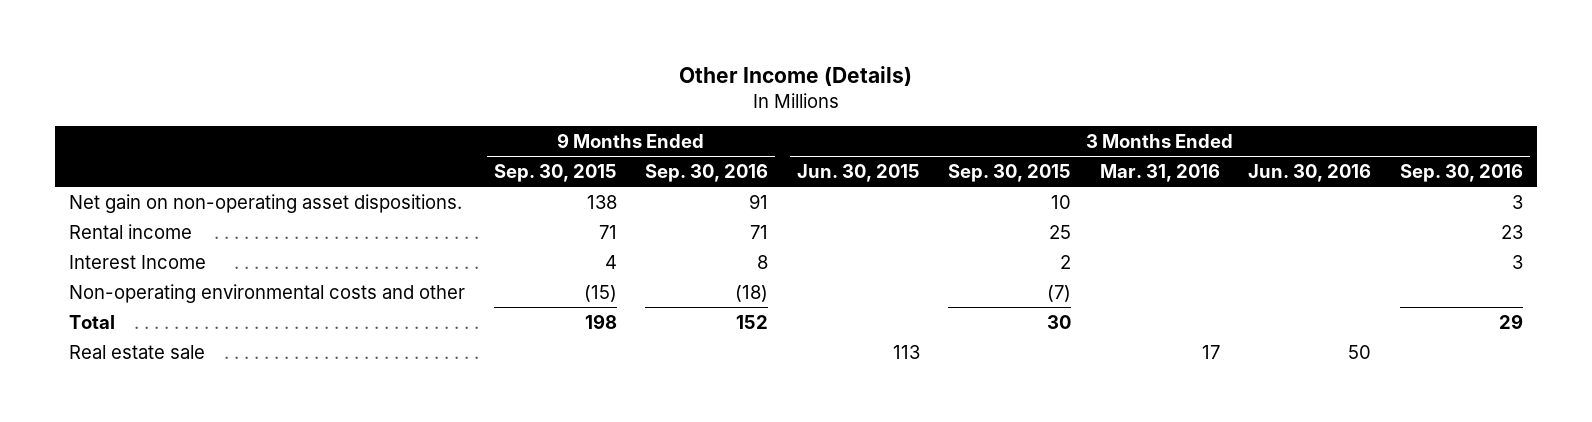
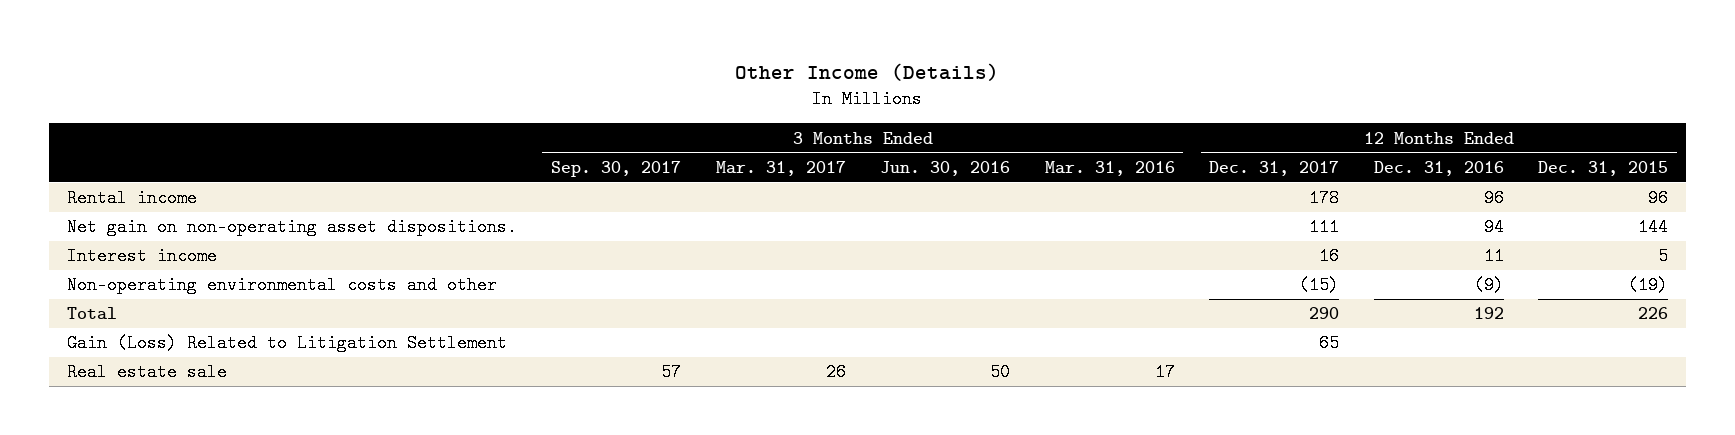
- | 9 Months Ended Sep. 30, 2015 | 9 Months Ended Sep. 30, 2016 | 3 Months Ended Jun. 30, 2015 | 3 Months Ended Sep. 30, 2015 | 3 Months Ended Mar. 31, 2016 | 3 Months Ended Jun. 30, 2016 | 3 Months Ended Sep. 30, 2016
+ | 3 Months Ended Sep. 30, 2017 | 3 Months Ended Mar. 31, 2017 | 3 Months Ended Jun. 30, 2016 | 3 Months Ended Mar. 31, 2016 | 12 Months Ended Dec. 31, 2017 | 12 Months Ended Dec. 31, 2016 | 12 Months Ended Dec. 31, 2015
- Interest Income | 4 | 8 | | 2 | | | 3
moved down: Net gain on non-operating asset dispositions. | | | | | 111 | 94 | 144
+ Interest income | | | | | 16 | 11 | 5
+ Gain (Loss) Related to Litigation Settlement | | | | | 65 | |

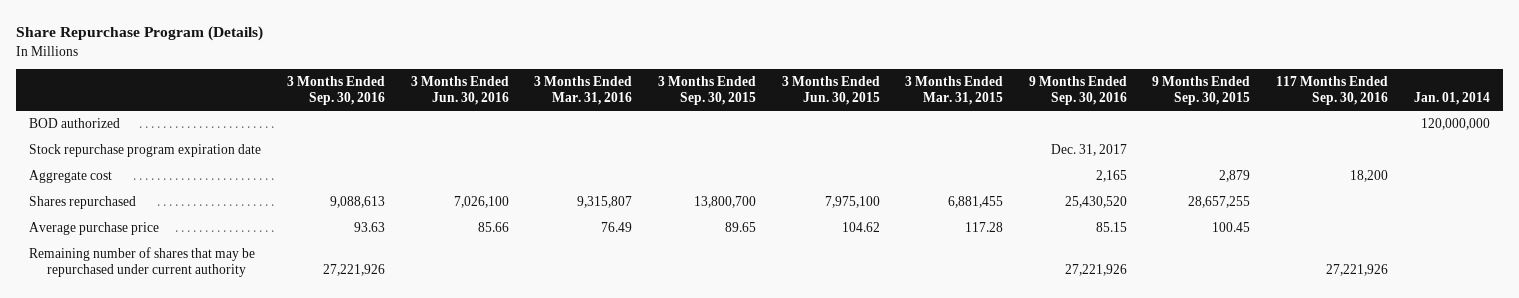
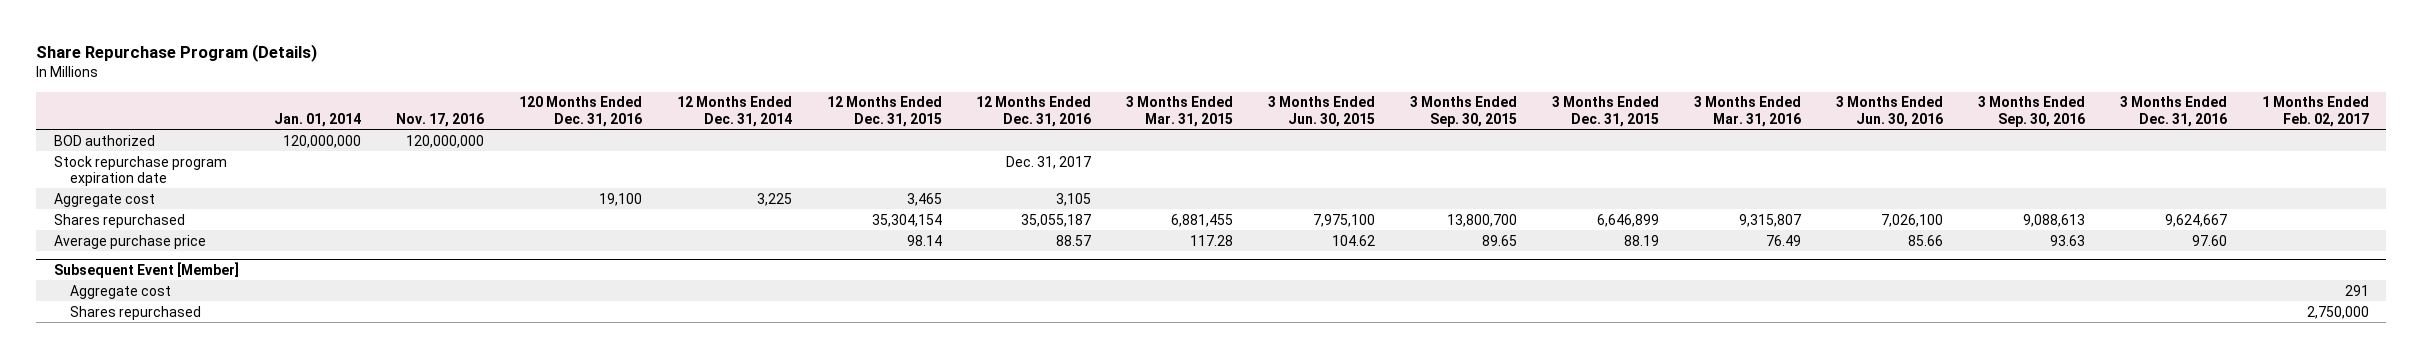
- | 3 Months Ended Sep. 30, 2016 | 3 Months Ended Jun. 30, 2016 | 3 Months Ended Mar. 31, 2016 | 3 Months Ended Sep. 30, 2015 | 3 Months Ended Jun. 30, 2015 | 3 Months Ended Mar. 31, 2015 | 9 Months Ended Sep. 30, 2016 | 9 Months Ended Sep. 30, 2015 | 117 Months Ended Sep. 30, 2016 | Jan. 01, 2014
+ | Jan. 01, 2014 | Nov. 17, 2016 | 120 Months Ended Dec. 31, 2016 | 12 Months Ended Dec. 31, 2014 | 12 Months Ended Dec. 31, 2015 | 12 Months Ended Dec. 31, 2016 | 3 Months Ended Mar. 31, 2015 | 3 Months Ended Jun. 30, 2015 | 3 Months Ended Sep. 30, 2015 | 3 Months Ended Dec. 31, 2015 | 3 Months Ended Mar. 31, 2016 | 3 Months Ended Jun. 30, 2016 | 3 Months Ended Sep. 30, 2016 | 3 Months Ended Dec. 31, 2016 | 1 Months Ended Feb. 02, 2017
- Remaining number of shares that may be repurchased under current authority | 27,221,926 | | | | | | 27,221,926 | | 27,221,926 |
+ Subsequent Event [Member]
+ Aggregate cost | | | | | | | | | | | | | | | 291
+ Shares repurchased | | | | | | | | | | | | | | | 2,750,000

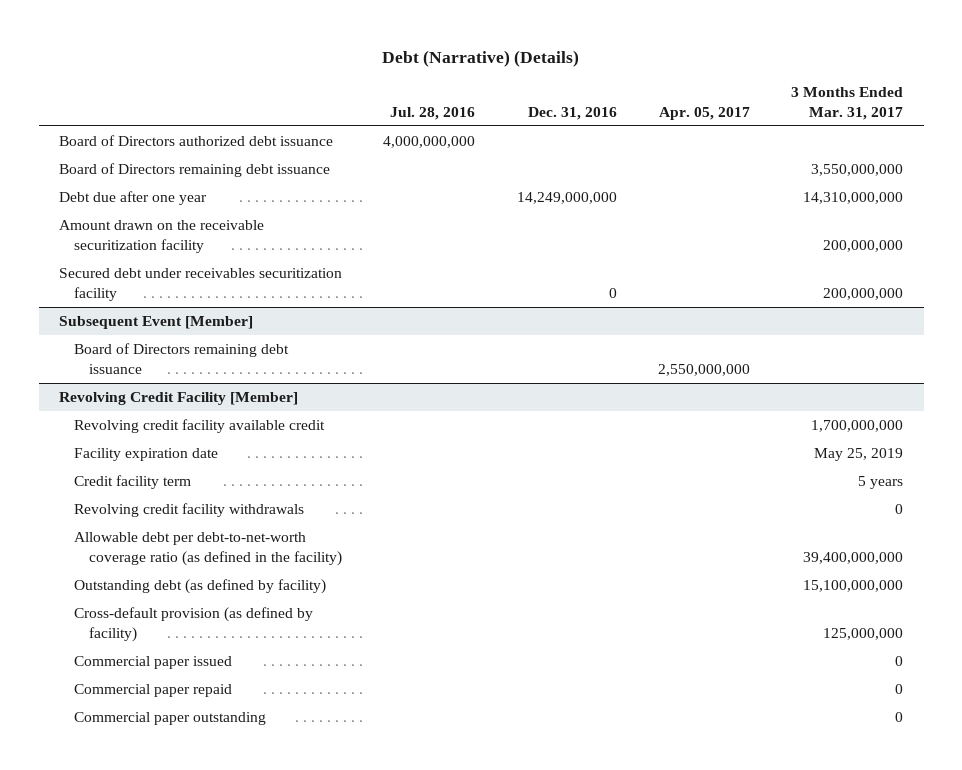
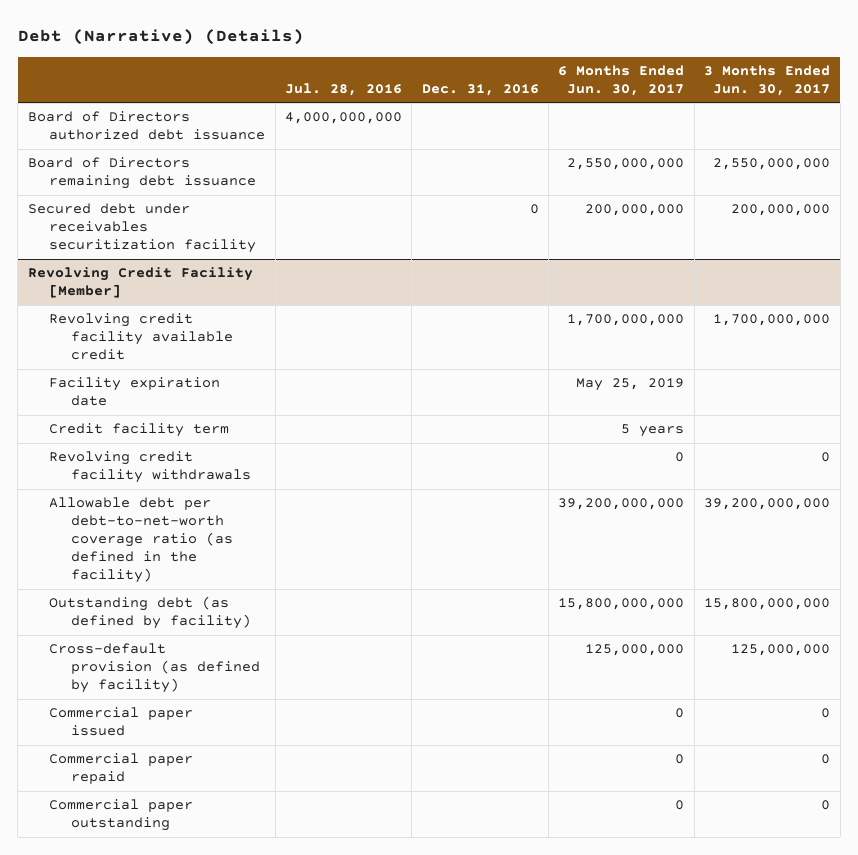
- | Jul. 28, 2016 | Dec. 31, 2016 | Apr. 05, 2017 | 3 Months Ended Mar. 31, 2017
+ | Jul. 28, 2016 | Dec. 31, 2016 | 6 Months Ended Jun. 30, 2017 | 3 Months Ended Jun. 30, 2017
- Debt due after one year | | 14,249,000,000 | | 14,310,000,000
- Amount drawn on the receivable securitization facility | | | | 200,000,000
- Subsequent Event [Member]
- Board of Directors remaining debt issuance | | | 2,550,000,000 |

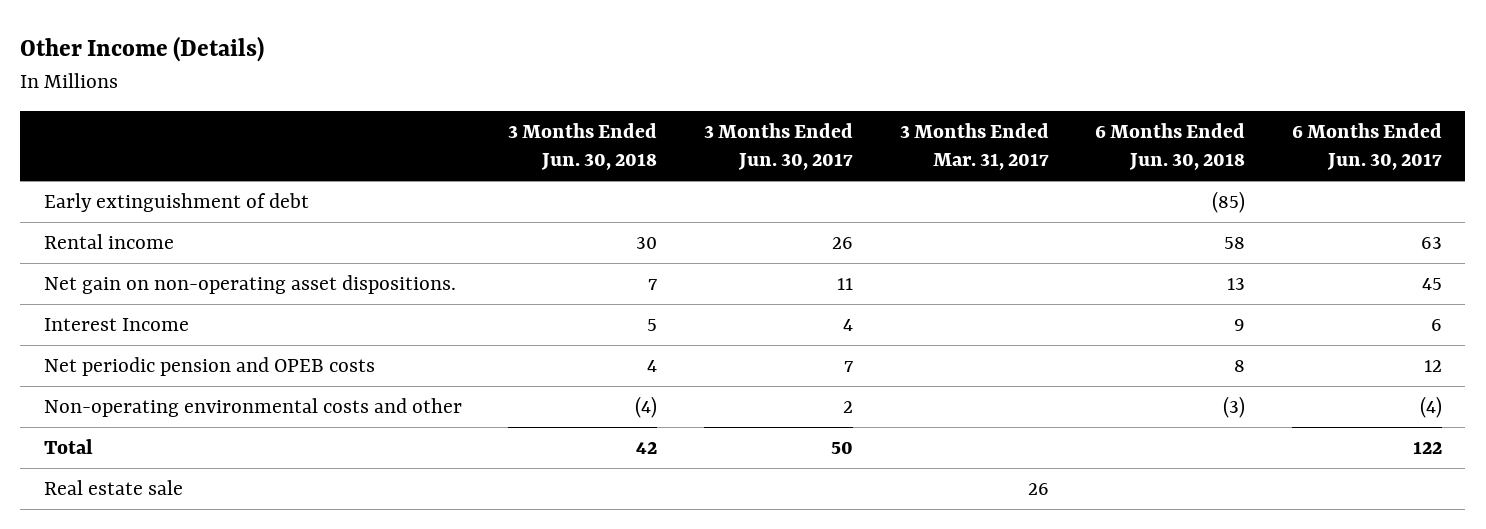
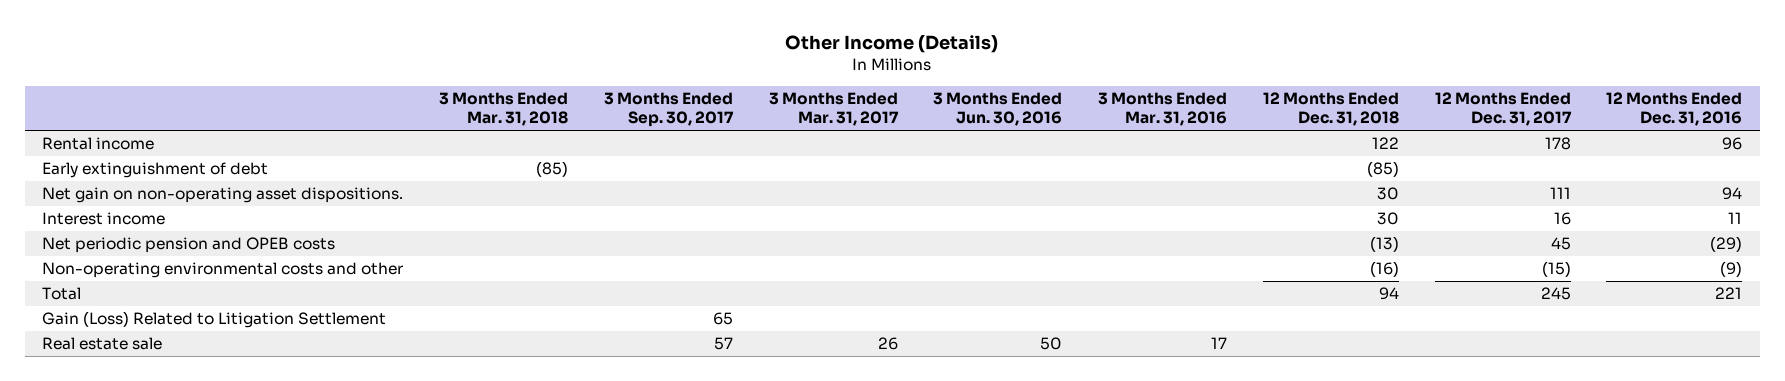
- | 3 Months Ended Jun. 30, 2018 | 3 Months Ended Jun. 30, 2017 | 3 Months Ended Mar. 31, 2017 | 6 Months Ended Jun. 30, 2018 | 6 Months Ended Jun. 30, 2017
+ | 3 Months Ended Mar. 31, 2018 | 3 Months Ended Sep. 30, 2017 | 3 Months Ended Mar. 31, 2017 | 3 Months Ended Jun. 30, 2016 | 3 Months Ended Mar. 31, 2016 | 12 Months Ended Dec. 31, 2018 | 12 Months Ended Dec. 31, 2017 | 12 Months Ended Dec. 31, 2016
moved down: Early extinguishment of debt | (85) | | | | | (85) | |
- Interest Income | 5 | 4 | | 9 | 6
+ Interest income | | | | | | 30 | 16 | 11
+ Gain (Loss) Related to Litigation Settlement | | 65 | | | | | |

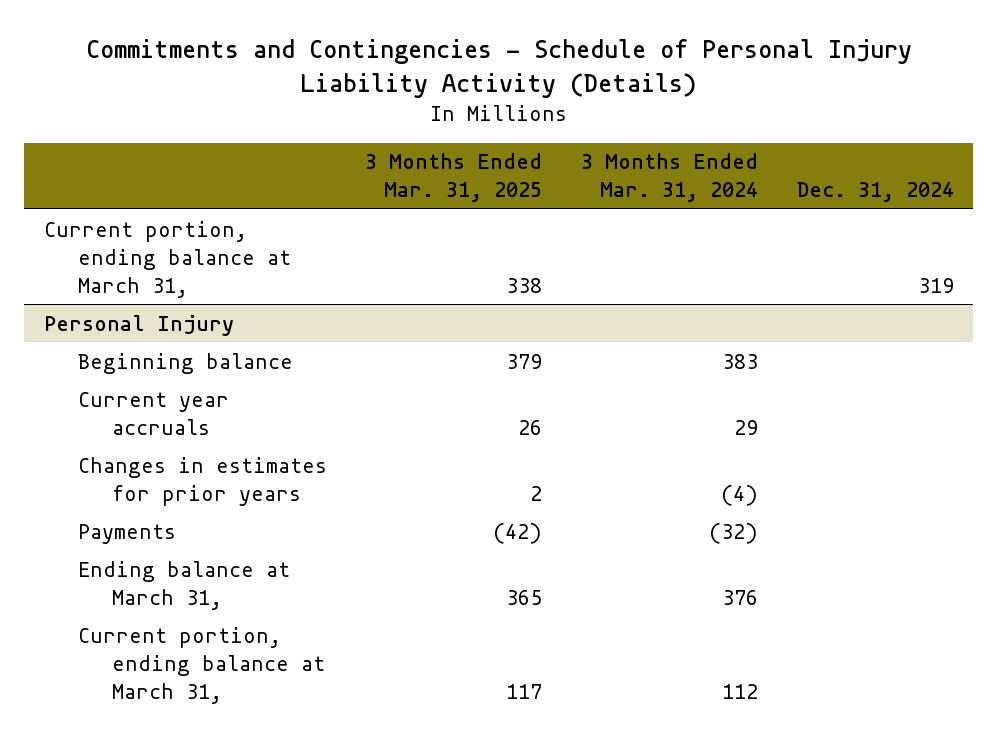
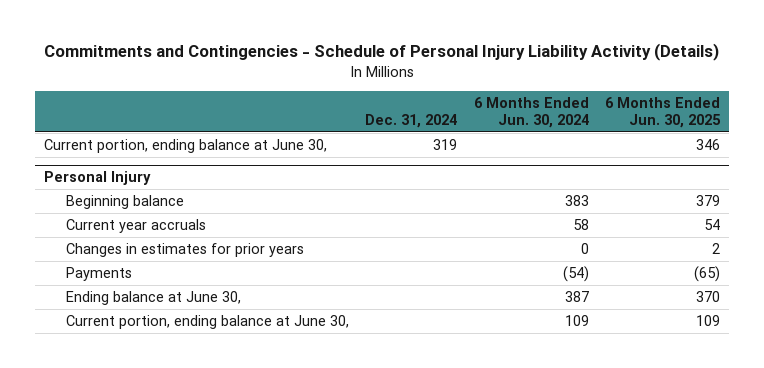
- | 3 Months Ended Mar. 31, 2025 | 3 Months Ended Mar. 31, 2024 | Dec. 31, 2024
+ | Dec. 31, 2024 | 6 Months Ended Jun. 30, 2024 | 6 Months Ended Jun. 30, 2025
- Current portion, ending balance at March 31, | 338 | | 319
+ Current portion, ending balance at June 30, | 319 | | 346
@ Personal Injury
- Ending balance at March 31, | 365 | 376 |
- Current portion, ending balance at March 31, | 117 | 112 |
+ Ending balance at June 30, | | 387 | 370
+ Current portion, ending balance at June 30, | | 109 | 109

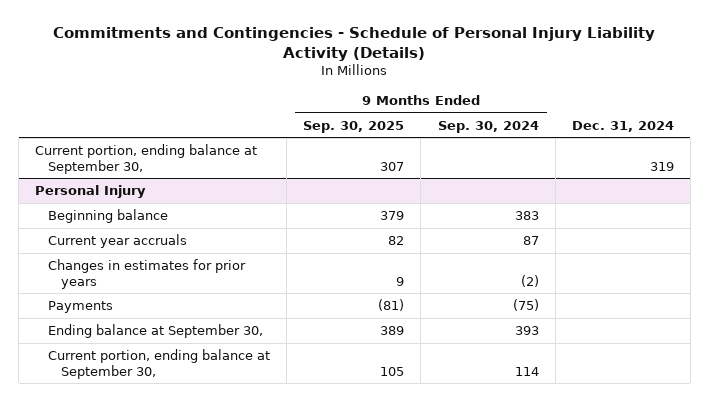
- | Dec. 31, 2024 | 6 Months Ended Jun. 30, 2024 | 6 Months Ended Jun. 30, 2025
+ | 9 Months Ended Sep. 30, 2025 | 9 Months Ended Sep. 30, 2024 | Dec. 31, 2024
- Current portion, ending balance at June 30, | 319 | | 346
+ Current portion, ending balance at September 30, | 307 | | 319
@ Personal Injury
- Ending balance at June 30, | | 387 | 370
- Current portion, ending balance at June 30, | | 109 | 109
+ Ending balance at September 30, | 389 | 393 |
+ Current portion, ending balance at September 30, | 105 | 114 |

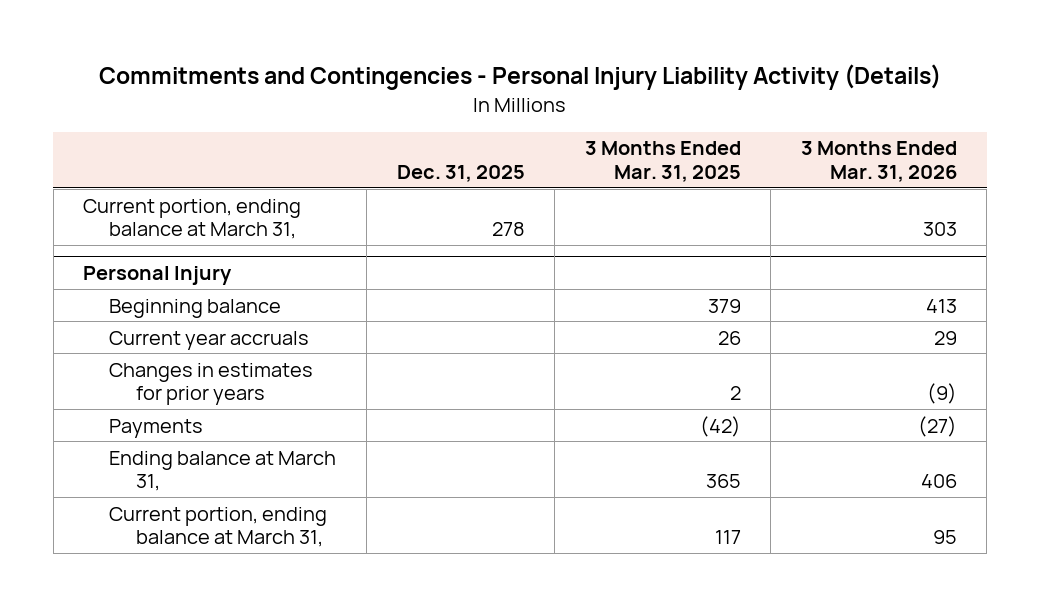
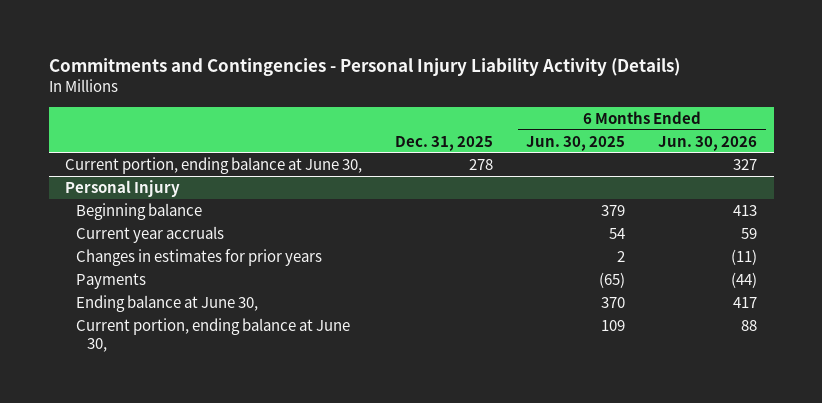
- | Dec. 31, 2025 | 3 Months Ended Mar. 31, 2025 | 3 Months Ended Mar. 31, 2026
+ | Dec. 31, 2025 | 6 Months Ended Jun. 30, 2025 | 6 Months Ended Jun. 30, 2026
- Current portion, ending balance at March 31, | 278 | | 303
+ Current portion, ending balance at June 30, | 278 | | 327
@ Personal Injury
- Ending balance at March 31, | | 365 | 406
- Current portion, ending balance at March 31, | | 117 | 95
+ Ending balance at June 30, | | 370 | 417
+ Current portion, ending balance at June 30, | | 109 | 88

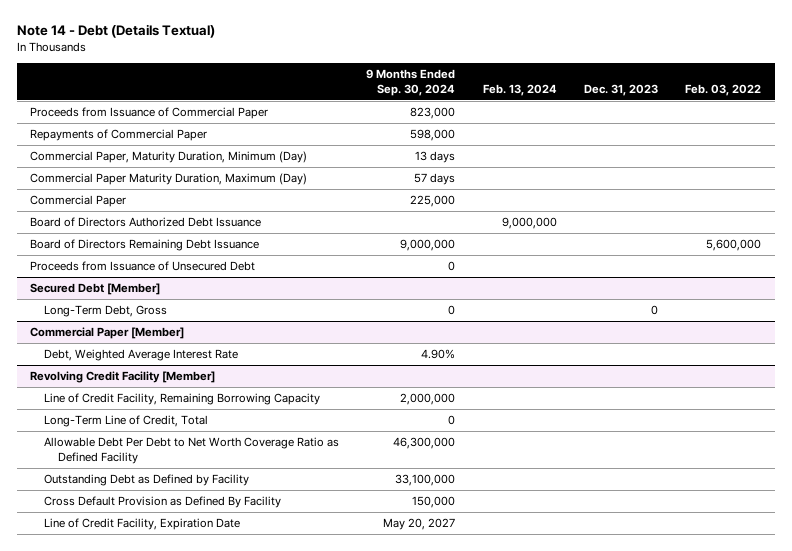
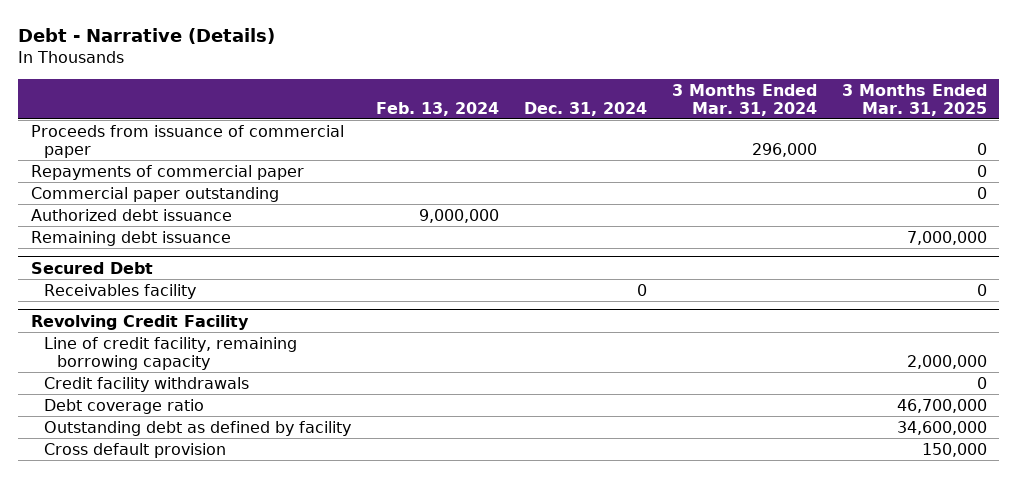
- Note 14 - Debt (Details Textual)
+ Debt - Narrative (Details)
- | 9 Months Ended Sep. 30, 2024 | Feb. 13, 2024 | Dec. 31, 2023 | Feb. 03, 2022
+ | Feb. 13, 2024 | Dec. 31, 2024 | 3 Months Ended Mar. 31, 2024 | 3 Months Ended Mar. 31, 2025
- Proceeds from Issuance of Commercial Paper | 823,000 | | |
- Repayments of Commercial Paper | 598,000 | | |
- Commercial Paper, Maturity Duration, Minimum (Day) | 13 days | | |
- Commercial Paper Maturity Duration, Maximum (Day) | 57 days | | |
- Commercial Paper | 225,000 | | |
- Board of Directors Authorized Debt Issuance | | 9,000,000 | |
- Board of Directors Remaining Debt Issuance | 9,000,000 | | | 5,600,000
- Proceeds from Issuance of Unsecured Debt | 0 | | |
- Secured Debt [Member]
- Long-Term Debt, Gross | 0 | | 0 |
- Commercial Paper [Member]
- Debt, Weighted Average Interest Rate | 4.90% | | |
- Revolving Credit Facility [Member]
- Line of Credit Facility, Remaining Borrowing Capacity | 2,000,000 | | |
- Long-Term Line of Credit, Total | 0 | | |
- Allowable Debt Per Debt to Net Worth Coverage Ratio as Defined Facility | 46,300,000 | | |
- Outstanding Debt as Defined by Facility | 33,100,000 | | |
- Cross Default Provision as Defined By Facility | 150,000 | | |
- Line of Credit Facility, Expiration Date | May 20, 2027 | | |
+ Proceeds from issuance of commercial paper | | | 296,000 | 0
+ Repayments of commercial paper | | | | 0
+ Commercial paper outstanding | | | | 0
+ Authorized debt issuance | 9,000,000 | | |
+ Remaining debt issuance | | | | 7,000,000
+ Secured Debt
+ Receivables facility | | 0 | | 0
+ Revolving Credit Facility
+ Line of credit facility, remaining borrowing capacity | | | | 2,000,000
+ Credit facility withdrawals | | | | 0
+ Debt coverage ratio | | | | 46,700,000
+ Outstanding debt as defined by facility | | | | 34,600,000
+ Cross default provision | | | | 150,000

